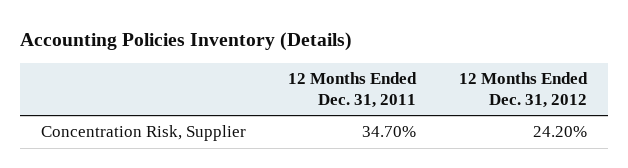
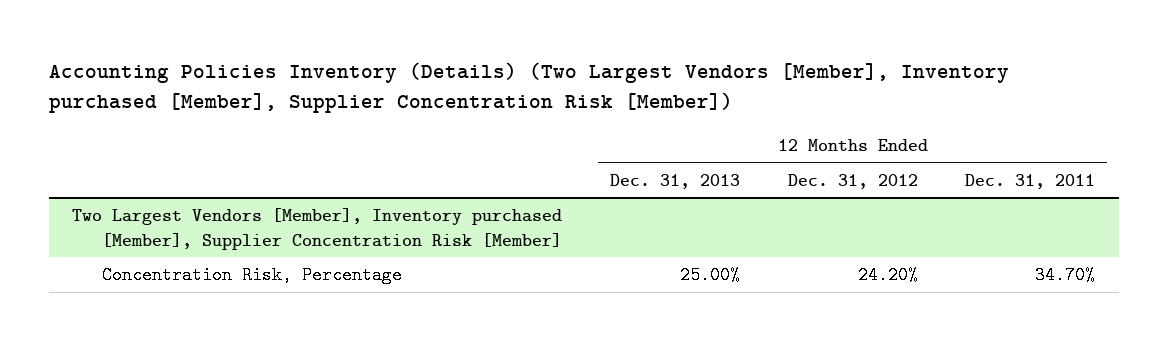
- Accounting Policies Inventory (Details)
+ Accounting Policies Inventory (Details) (Two Largest Vendors [Member], Inventory purchased [Member], Supplier Concentration Risk [Member])
- | 12 Months Ended Dec. 31, 2011 | 12 Months Ended Dec. 31, 2012
+ | 12 Months Ended Dec. 31, 2013 | 12 Months Ended Dec. 31, 2012 | 12 Months Ended Dec. 31, 2011
- Concentration Risk, Supplier | 34.70% | 24.20%
+ Two Largest Vendors [Member], Inventory purchased [Member], Supplier Concentration Risk [Member]
+ Concentration Risk, Percentage | 25.00% | 24.20% | 34.70%

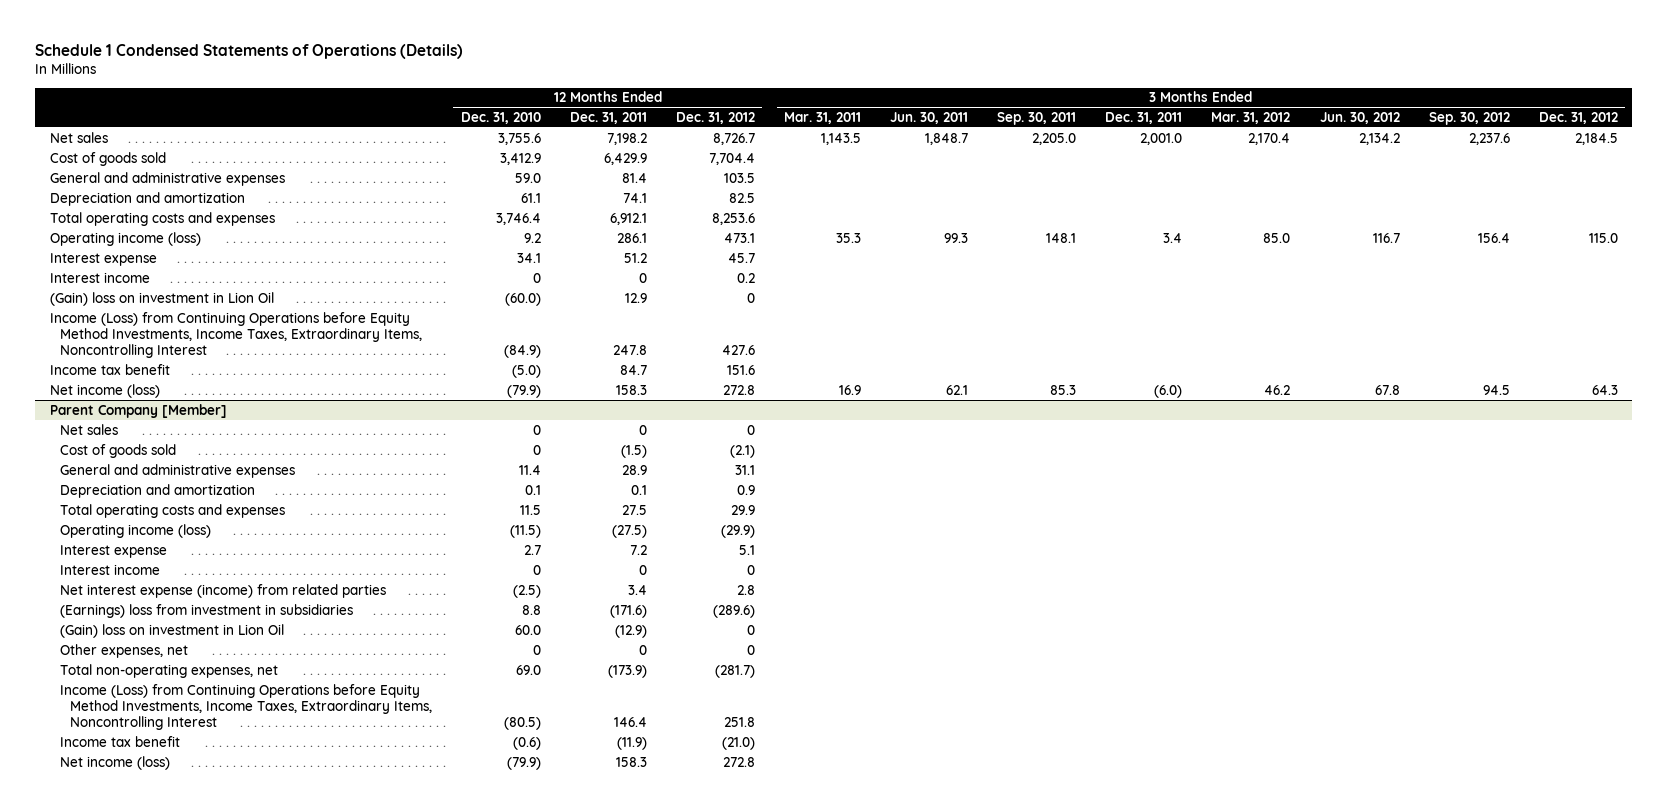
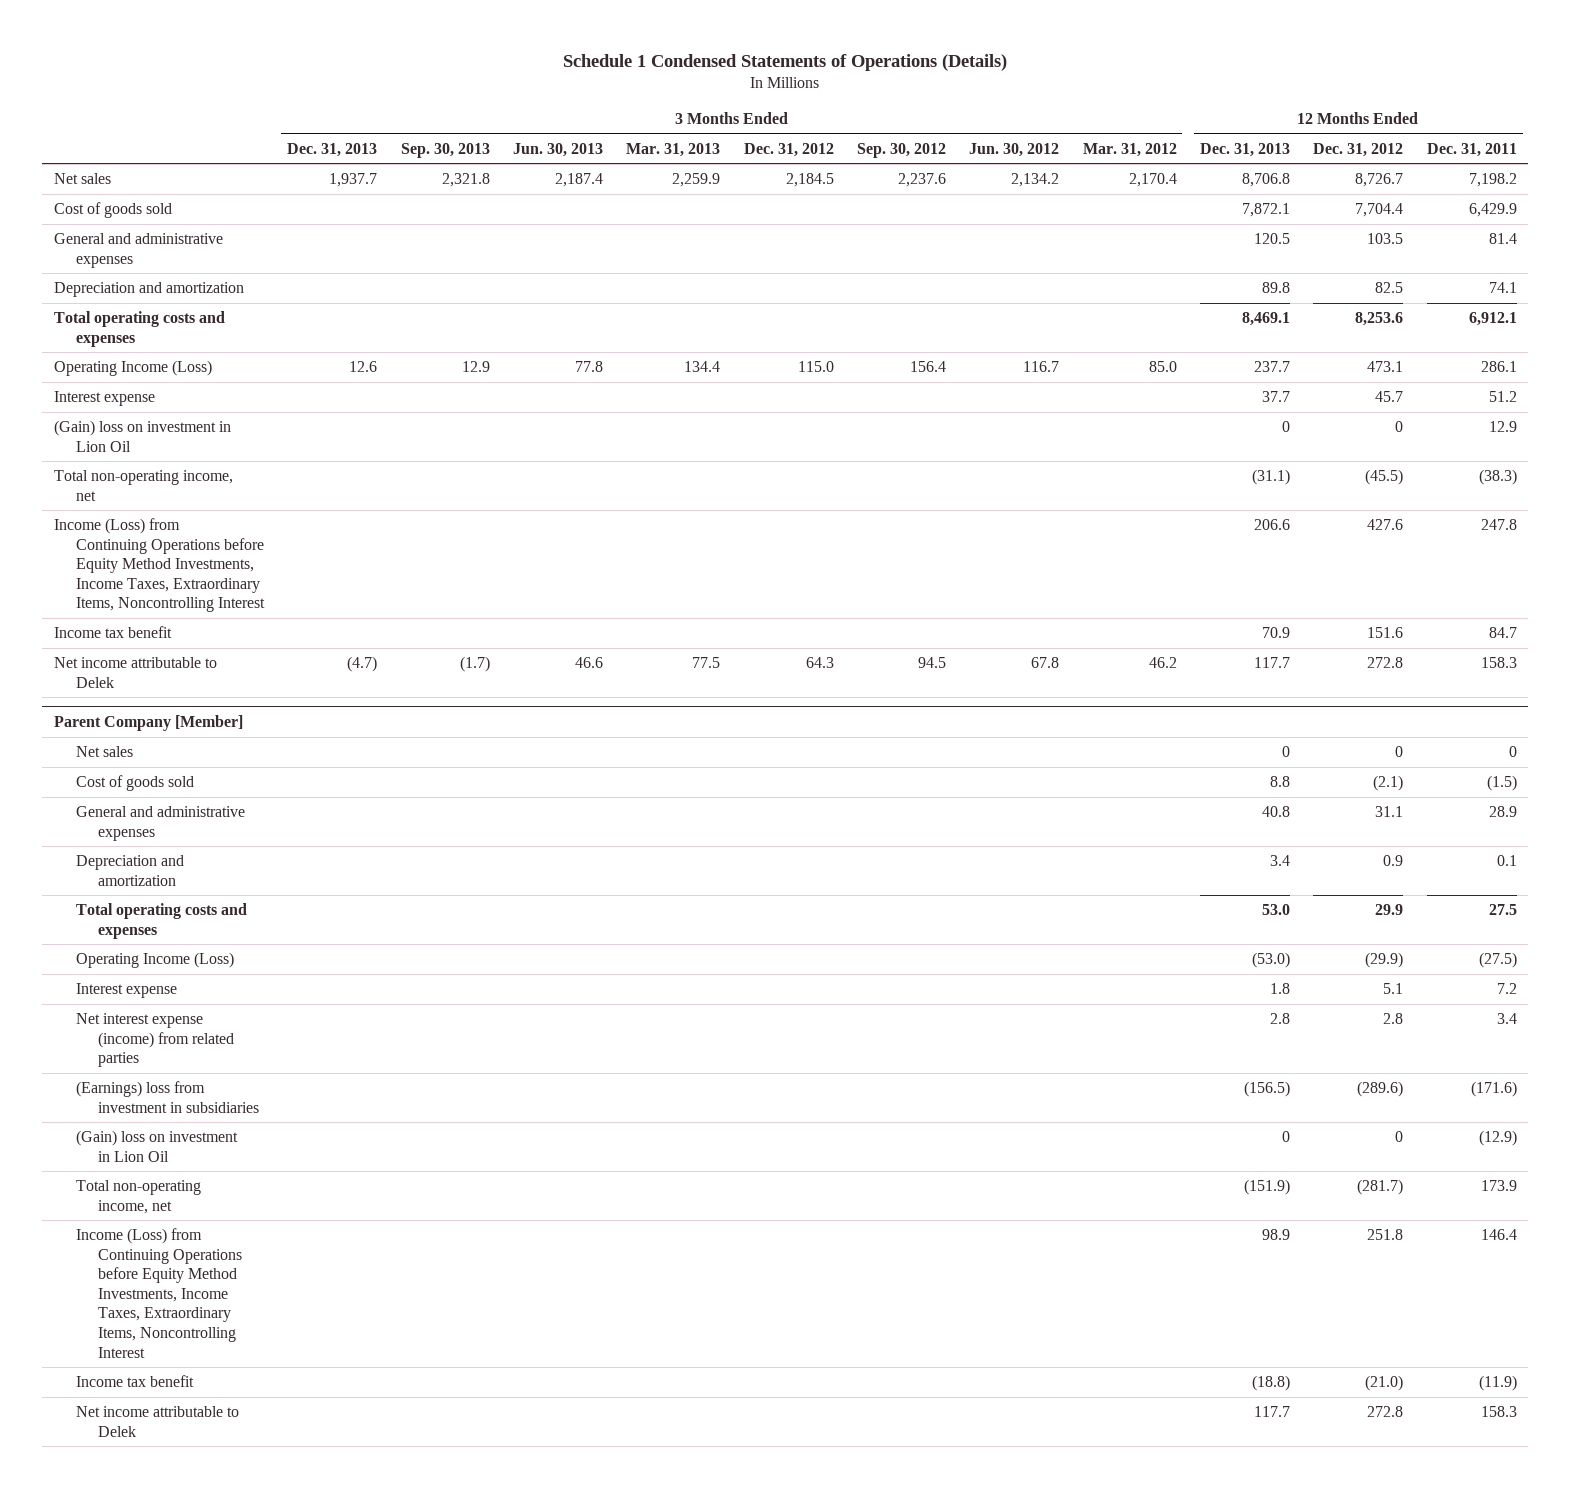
- | 12 Months Ended Dec. 31, 2010 | 12 Months Ended Dec. 31, 2011 | 12 Months Ended Dec. 31, 2012 | 3 Months Ended Mar. 31, 2011 | 3 Months Ended Jun. 30, 2011 | 3 Months Ended Sep. 30, 2011 | 3 Months Ended Dec. 31, 2011 | 3 Months Ended Mar. 31, 2012 | 3 Months Ended Jun. 30, 2012 | 3 Months Ended Sep. 30, 2012 | 3 Months Ended Dec. 31, 2012
+ | 3 Months Ended Dec. 31, 2013 | 3 Months Ended Sep. 30, 2013 | 3 Months Ended Jun. 30, 2013 | 3 Months Ended Mar. 31, 2013 | 3 Months Ended Dec. 31, 2012 | 3 Months Ended Sep. 30, 2012 | 3 Months Ended Jun. 30, 2012 | 3 Months Ended Mar. 31, 2012 | 12 Months Ended Dec. 31, 2013 | 12 Months Ended Dec. 31, 2012 | 12 Months Ended Dec. 31, 2011
- Operating income (loss) | 9.2 | 286.1 | 473.1 | 35.3 | 99.3 | 148.1 | 3.4 | 85.0 | 116.7 | 156.4 | 115.0
+ Operating Income (Loss) | 12.6 | 12.9 | 77.8 | 134.4 | 115.0 | 156.4 | 116.7 | 85.0 | 237.7 | 473.1 | 286.1
- Interest income | 0 | 0 | 0.2 | | | | | | | |
+ Total non-operating income, net | | | | | | | | | (31.1) | (45.5) | (38.3)
- Net income (loss) | (79.9) | 158.3 | 272.8 | 16.9 | 62.1 | 85.3 | (6.0) | 46.2 | 67.8 | 94.5 | 64.3
+ Net income attributable to Delek | (4.7) | (1.7) | 46.6 | 77.5 | 64.3 | 94.5 | 67.8 | 46.2 | 117.7 | 272.8 | 158.3
@ Parent Company [Member]
- Operating income (loss) | (11.5) | (27.5) | (29.9) | | | | | | | |
+ Operating Income (Loss) | | | | | | | | | (53.0) | (29.9) | (27.5)
- Interest income | 0 | 0 | 0 | | | | | | | |
- Other expenses, net | 0 | 0 | 0 | | | | | | | |
- Total non-operating expenses, net | 69.0 | (173.9) | (281.7) | | | | | | | |
+ Total non-operating income, net | | | | | | | | | (151.9) | (281.7) | 173.9
- Net income (loss) | (79.9) | 158.3 | 272.8 | | | | | | | |
+ Net income attributable to Delek | | | | | | | | | 117.7 | 272.8 | 158.3

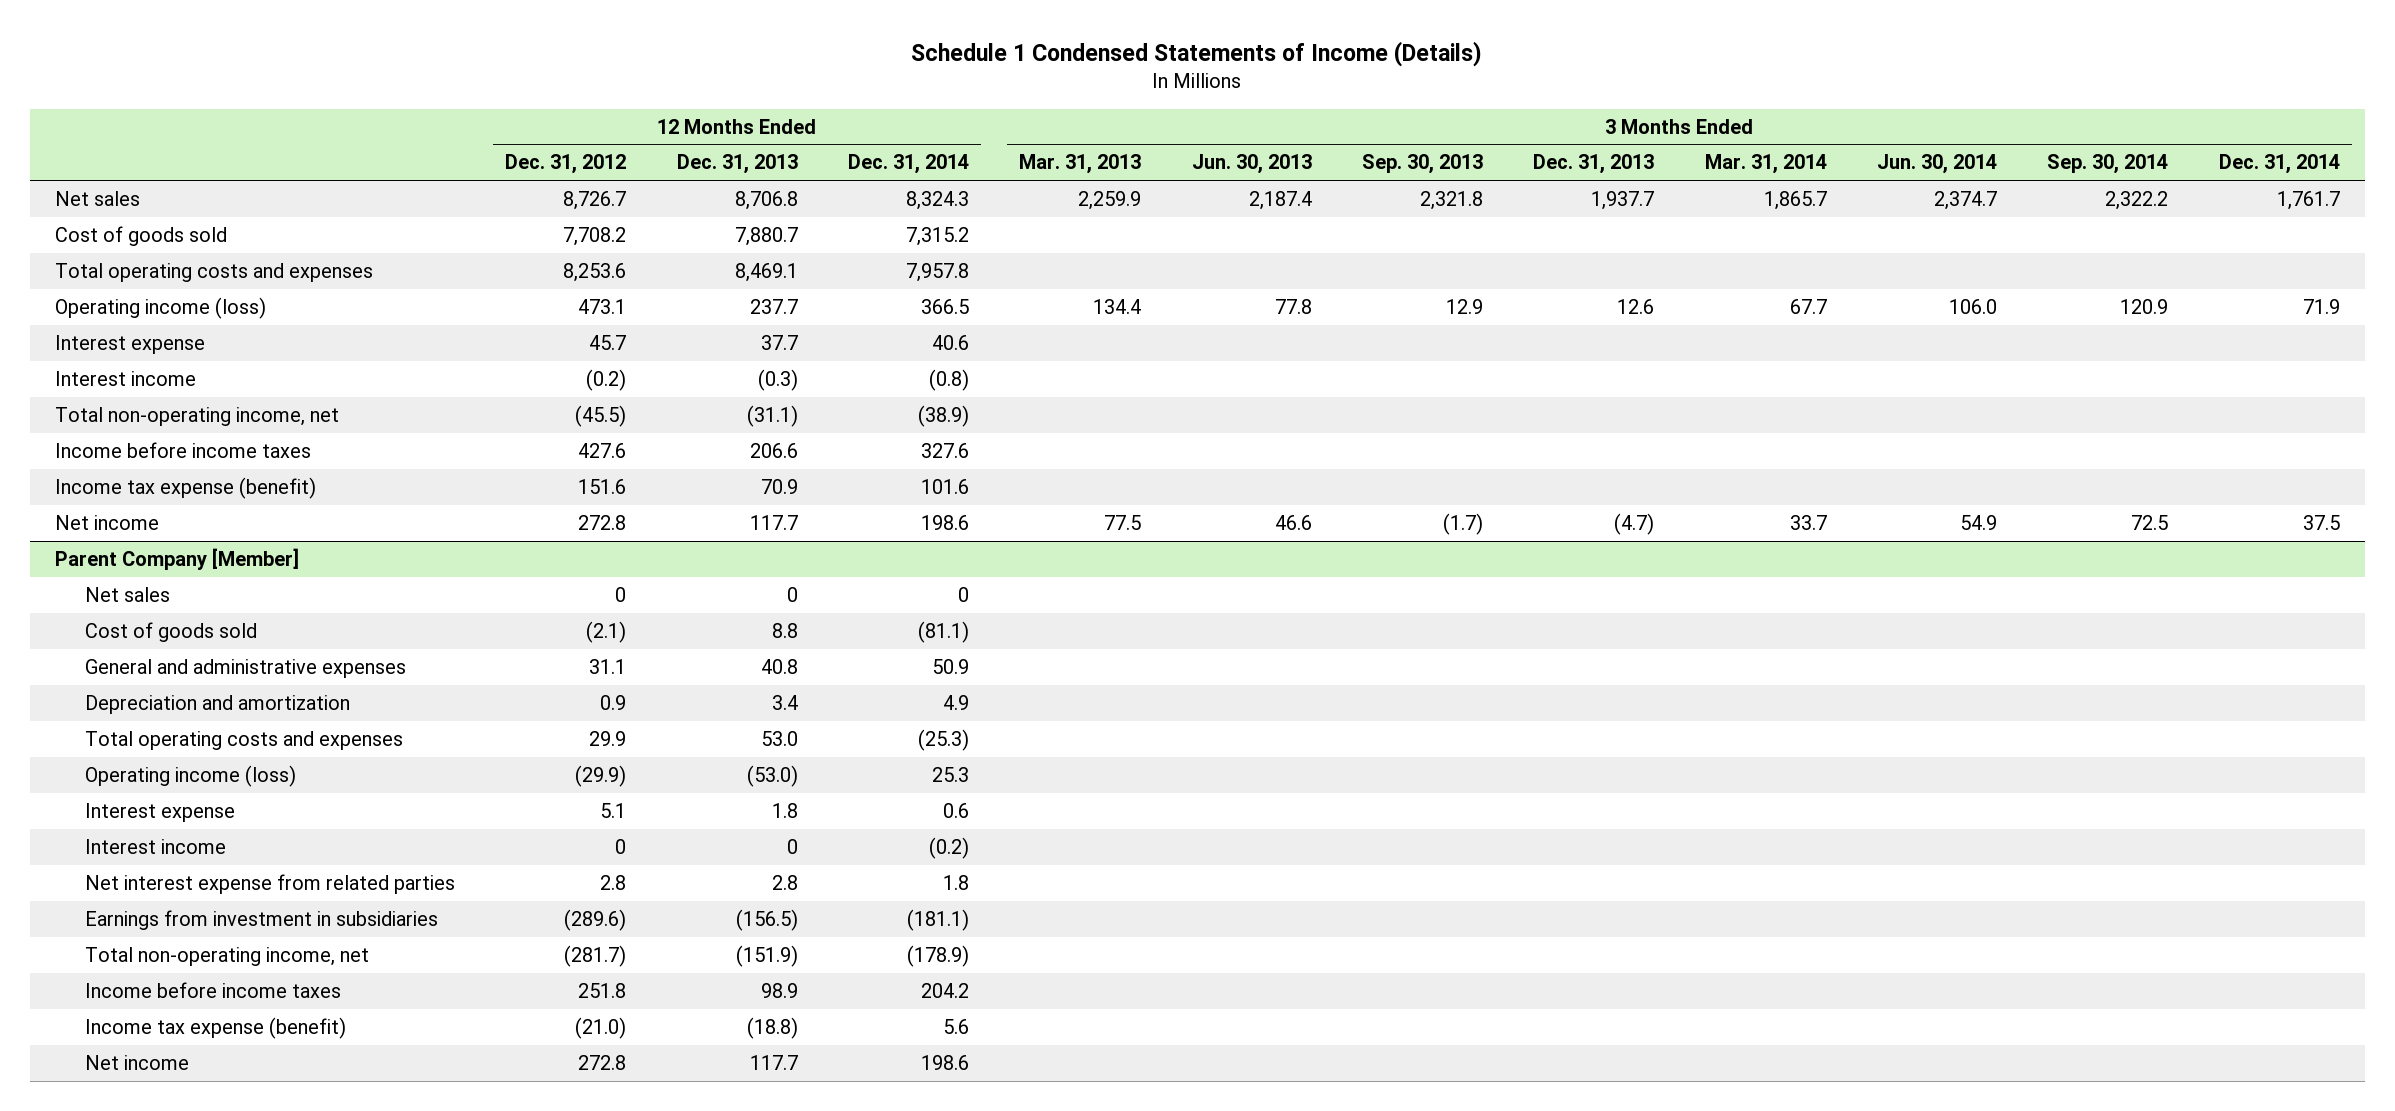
- Schedule 1 Condensed Statements of Operations (Details)
+ Schedule 1 Condensed Statements of Income (Details)
- | 3 Months Ended Dec. 31, 2013 | 3 Months Ended Sep. 30, 2013 | 3 Months Ended Jun. 30, 2013 | 3 Months Ended Mar. 31, 2013 | 3 Months Ended Dec. 31, 2012 | 3 Months Ended Sep. 30, 2012 | 3 Months Ended Jun. 30, 2012 | 3 Months Ended Mar. 31, 2012 | 12 Months Ended Dec. 31, 2013 | 12 Months Ended Dec. 31, 2012 | 12 Months Ended Dec. 31, 2011
+ | 12 Months Ended Dec. 31, 2012 | 12 Months Ended Dec. 31, 2013 | 12 Months Ended Dec. 31, 2014 | 3 Months Ended Mar. 31, 2013 | 3 Months Ended Jun. 30, 2013 | 3 Months Ended Sep. 30, 2013 | 3 Months Ended Dec. 31, 2013 | 3 Months Ended Mar. 31, 2014 | 3 Months Ended Jun. 30, 2014 | 3 Months Ended Sep. 30, 2014 | 3 Months Ended Dec. 31, 2014
- Cost of goods sold | | | | | | | | | 7,872.1 | 7,704.4 | 6,429.9
- General and administrative expenses | | | | | | | | | 120.5 | 103.5 | 81.4
- Depreciation and amortization | | | | | | | | | 89.8 | 82.5 | 74.1
+ Cost of goods sold | 7,708.2 | 7,880.7 | 7,315.2 | | | | | | | |
- Operating Income (Loss) | 12.6 | 12.9 | 77.8 | 134.4 | 115.0 | 156.4 | 116.7 | 85.0 | 237.7 | 473.1 | 286.1
+ Operating income (loss) | 473.1 | 237.7 | 366.5 | 134.4 | 77.8 | 12.9 | 12.6 | 67.7 | 106.0 | 120.9 | 71.9
- (Gain) loss on investment in Lion Oil | | | | | | | | | 0 | 0 | 12.9
+ Interest income | (0.2) | (0.3) | (0.8) | | | | | | | |
- Income (Loss) from Continuing Operations before Equity Method Investments, Income Taxes, Extraordinary Items, Noncontrolling Interest | | | | | | | | | 206.6 | 427.6 | 247.8
- Income tax benefit | | | | | | | | | 70.9 | 151.6 | 84.7
- Net income attributable to Delek | (4.7) | (1.7) | 46.6 | 77.5 | 64.3 | 94.5 | 67.8 | 46.2 | 117.7 | 272.8 | 158.3
+ Income before income taxes | 427.6 | 206.6 | 327.6 | | | | | | | |
+ Income tax expense (benefit) | 151.6 | 70.9 | 101.6 | | | | | | | |
+ Net income | 272.8 | 117.7 | 198.6 | 77.5 | 46.6 | (1.7) | (4.7) | 33.7 | 54.9 | 72.5 | 37.5
@ Parent Company [Member]
- Operating Income (Loss) | | | | | | | | | (53.0) | (29.9) | (27.5)
+ Operating income (loss) | (29.9) | (53.0) | 25.3 | | | | | | | |
- Net interest expense (income) from related parties | | | | | | | | | 2.8 | 2.8 | 3.4
- (Earnings) loss from investment in subsidiaries | | | | | | | | | (156.5) | (289.6) | (171.6)
- (Gain) loss on investment in Lion Oil | | | | | | | | | 0 | 0 | (12.9)
+ Interest income | 0 | 0 | (0.2) | | | | | | | |
+ Net interest expense from related parties | 2.8 | 2.8 | 1.8 | | | | | | | |
+ Earnings from investment in subsidiaries | (289.6) | (156.5) | (181.1) | | | | | | | |
- Income (Loss) from Continuing Operations before Equity Method Investments, Income Taxes, Extraordinary Items, Noncontrolling Interest | | | | | | | | | 98.9 | 251.8 | 146.4
- Income tax benefit | | | | | | | | | (18.8) | (21.0) | (11.9)
- Net income attributable to Delek | | | | | | | | | 117.7 | 272.8 | 158.3
+ Income before income taxes | 251.8 | 98.9 | 204.2 | | | | | | | |
+ Income tax expense (benefit) | (21.0) | (18.8) | 5.6 | | | | | | | |
+ Net income | 272.8 | 117.7 | 198.6 | | | | | | | |

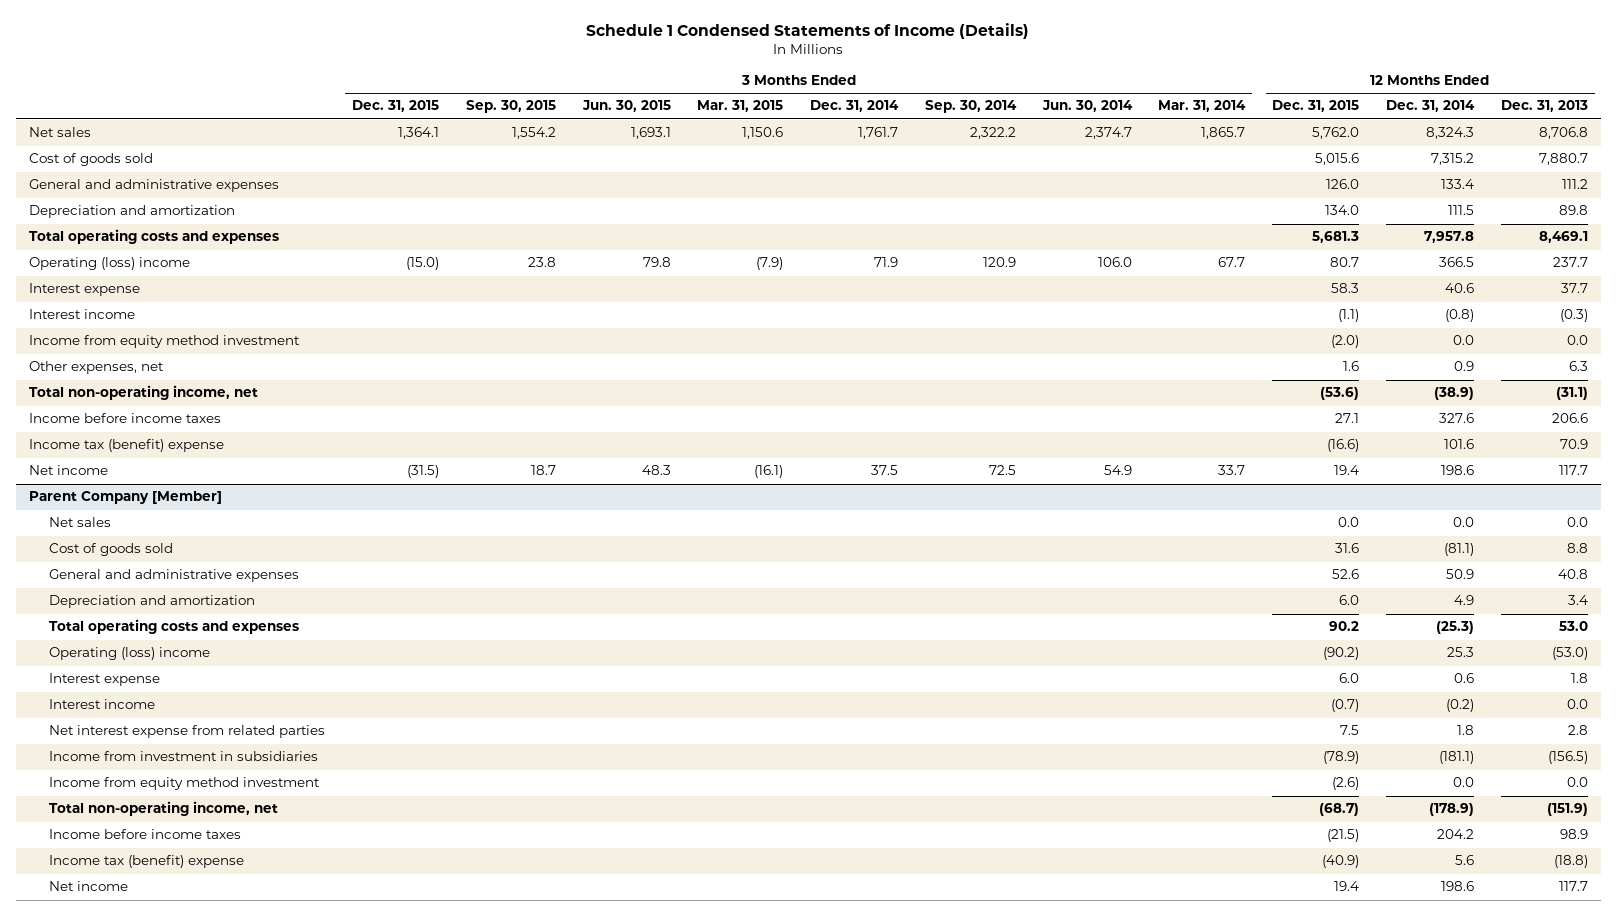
- | 12 Months Ended Dec. 31, 2012 | 12 Months Ended Dec. 31, 2013 | 12 Months Ended Dec. 31, 2014 | 3 Months Ended Mar. 31, 2013 | 3 Months Ended Jun. 30, 2013 | 3 Months Ended Sep. 30, 2013 | 3 Months Ended Dec. 31, 2013 | 3 Months Ended Mar. 31, 2014 | 3 Months Ended Jun. 30, 2014 | 3 Months Ended Sep. 30, 2014 | 3 Months Ended Dec. 31, 2014
+ | 3 Months Ended Dec. 31, 2015 | 3 Months Ended Sep. 30, 2015 | 3 Months Ended Jun. 30, 2015 | 3 Months Ended Mar. 31, 2015 | 3 Months Ended Dec. 31, 2014 | 3 Months Ended Sep. 30, 2014 | 3 Months Ended Jun. 30, 2014 | 3 Months Ended Mar. 31, 2014 | 12 Months Ended Dec. 31, 2015 | 12 Months Ended Dec. 31, 2014 | 12 Months Ended Dec. 31, 2013
+ General and administrative expenses | | | | | | | | | 126.0 | 133.4 | 111.2
+ Depreciation and amortization | | | | | | | | | 134.0 | 111.5 | 89.8
- Operating income (loss) | 473.1 | 237.7 | 366.5 | 134.4 | 77.8 | 12.9 | 12.6 | 67.7 | 106.0 | 120.9 | 71.9
+ Operating (loss) income | (15.0) | 23.8 | 79.8 | (7.9) | 71.9 | 120.9 | 106.0 | 67.7 | 80.7 | 366.5 | 237.7
+ Income from equity method investment | | | | | | | | | (2.0) | 0.0 | 0.0
+ Other expenses, net | | | | | | | | | 1.6 | 0.9 | 6.3
- Income tax expense (benefit) | 151.6 | 70.9 | 101.6 | | | | | | | |
+ Income tax (benefit) expense | | | | | | | | | (16.6) | 101.6 | 70.9
@ Parent Company [Member]
- Net sales | 0 | 0 | 0 | | | | | | | |
+ Net sales | | | | | | | | | 0.0 | 0.0 | 0.0
- Operating income (loss) | (29.9) | (53.0) | 25.3 | | | | | | | |
+ Operating (loss) income | | | | | | | | | (90.2) | 25.3 | (53.0)
- Interest income | 0 | 0 | (0.2) | | | | | | | |
+ Interest income | | | | | | | | | (0.7) | (0.2) | 0.0
- Earnings from investment in subsidiaries | (289.6) | (156.5) | (181.1) | | | | | | | |
+ Income from investment in subsidiaries | | | | | | | | | (78.9) | (181.1) | (156.5)
+ Income from equity method investment | | | | | | | | | (2.6) | 0.0 | 0.0
- Income tax expense (benefit) | (21.0) | (18.8) | 5.6 | | | | | | | |
+ Income tax (benefit) expense | | | | | | | | | (40.9) | 5.6 | (18.8)

